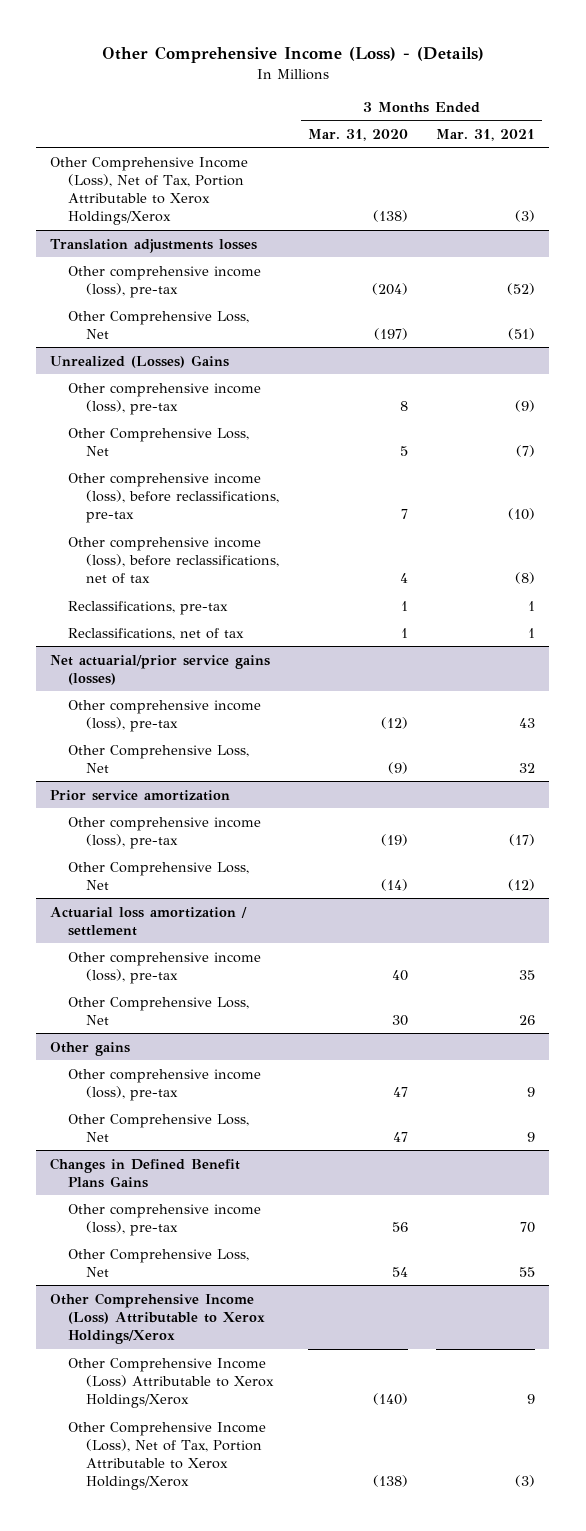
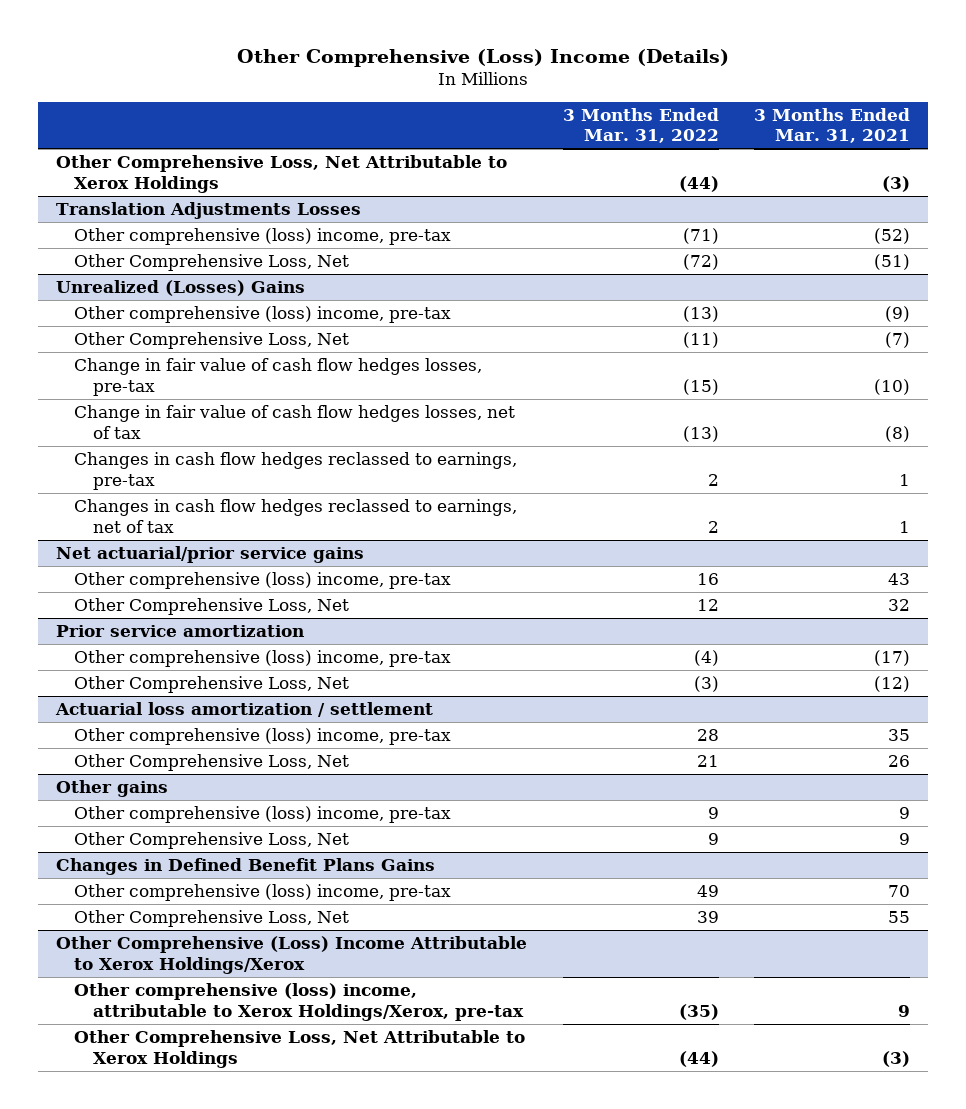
- Other Comprehensive Income (Loss) - (Details)
+ Other Comprehensive (Loss) Income (Details)
- | 3 Months Ended Mar. 31, 2020 | 3 Months Ended Mar. 31, 2021
+ | 3 Months Ended Mar. 31, 2022 | 3 Months Ended Mar. 31, 2021
- Other Comprehensive Income (Loss), Net of Tax, Portion Attributable to Xerox Holdings/Xerox | (138) | (3)
- Translation adjustments losses
- Other comprehensive income (loss), pre-tax | (204) | (52)
+ Other Comprehensive Loss, Net Attributable to Xerox Holdings | (44) | (3)
+ Translation Adjustments Losses
+ Other comprehensive (loss) income, pre-tax | (71) | (52)
@ Unrealized (Losses) Gains
- Other comprehensive income (loss), pre-tax | 8 | (9)
+ Other comprehensive (loss) income, pre-tax | (13) | (9)
- Other comprehensive income (loss), before reclassifications, pre-tax | 7 | (10)
- Other comprehensive income (loss), before reclassifications, net of tax | 4 | (8)
- Reclassifications, pre-tax | 1 | 1
- Reclassifications, net of tax | 1 | 1
- Net actuarial/prior service gains (losses)
- Other comprehensive income (loss), pre-tax | (12) | 43
@ Unrealized (Losses) Gains
+ Change in fair value of cash flow hedges losses, pre-tax | (15) | (10)
+ Change in fair value of cash flow hedges losses, net of tax | (13) | (8)
+ Changes in cash flow hedges reclassed to earnings, pre-tax | 2 | 1
+ Changes in cash flow hedges reclassed to earnings, net of tax | 2 | 1
+ Net actuarial/prior service gains
+ Other comprehensive (loss) income, pre-tax | 16 | 43
@ Prior service amortization
- Other comprehensive income (loss), pre-tax | (19) | (17)
+ Other comprehensive (loss) income, pre-tax | (4) | (17)
@ Actuarial loss amortization / settlement
- Other comprehensive income (loss), pre-tax | 40 | 35
+ Other comprehensive (loss) income, pre-tax | 28 | 35
@ Other gains
- Other comprehensive income (loss), pre-tax | 47 | 9
+ Other comprehensive (loss) income, pre-tax | 9 | 9
@ Changes in Defined Benefit Plans Gains
- Other comprehensive income (loss), pre-tax | 56 | 70
+ Other comprehensive (loss) income, pre-tax | 49 | 70
- Other Comprehensive Income (Loss) Attributable to Xerox Holdings/Xerox
- Other Comprehensive Income (Loss) Attributable to Xerox Holdings/Xerox | (140) | 9
- Other Comprehensive Income (Loss), Net of Tax, Portion Attributable to Xerox Holdings/Xerox | (138) | (3)
+ Other Comprehensive (Loss) Income Attributable to Xerox Holdings/Xerox
+ Other comprehensive (loss) income, attributable to Xerox Holdings/Xerox, pre-tax | (35) | 9
+ Other Comprehensive Loss, Net Attributable to Xerox Holdings | (44) | (3)

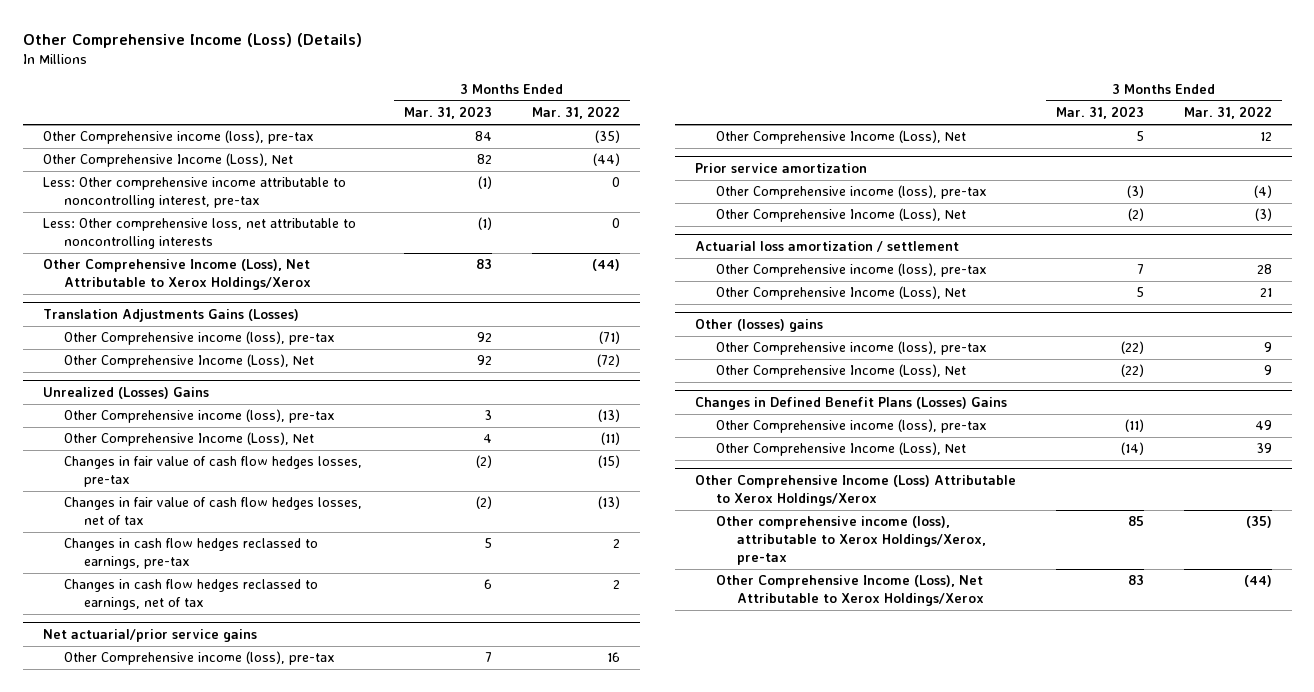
- Other Comprehensive (Loss) Income (Details)
+ Other Comprehensive Income (Loss) (Details)
- | 3 Months Ended Mar. 31, 2022 | 3 Months Ended Mar. 31, 2021
+ | 3 Months Ended Mar. 31, 2023 | 3 Months Ended Mar. 31, 2022
- Other Comprehensive Loss, Net Attributable to Xerox Holdings | (44) | (3)
- Translation Adjustments Losses
- Other comprehensive (loss) income, pre-tax | (71) | (52)
- Other Comprehensive Loss, Net | (72) | (51)
+ Other Comprehensive income (loss), pre-tax | 84 | (35)
+ Other Comprehensive Income (Loss), Net | 82 | (44)
+ Less: Other comprehensive income attributable to noncontrolling interest, pre-tax | (1) | 0
+ Less: Other comprehensive loss, net attributable to noncontrolling interests | (1) | 0
+ Other Comprehensive Income (Loss), Net Attributable to Xerox Holdings/Xerox | 83 | (44)
+ Translation Adjustments Gains (Losses)
+ Other Comprehensive income (loss), pre-tax | 92 | (71)
+ Other Comprehensive Income (Loss), Net | 92 | (72)
@ Unrealized (Losses) Gains
- Other comprehensive (loss) income, pre-tax | (13) | (9)
- Other Comprehensive Loss, Net | (11) | (7)
- Change in fair value of cash flow hedges losses, pre-tax | (15) | (10)
- Change in fair value of cash flow hedges losses, net of tax | (13) | (8)
+ Other Comprehensive income (loss), pre-tax | 3 | (13)
+ Other Comprehensive Income (Loss), Net | 4 | (11)
+ Changes in fair value of cash flow hedges losses, pre-tax | (2) | (15)
+ Changes in fair value of cash flow hedges losses, net of tax | (2) | (13)
@ Net actuarial/prior service gains
- Other comprehensive (loss) income, pre-tax | 16 | 43
- Other Comprehensive Loss, Net | 12 | 32
+ Other Comprehensive income (loss), pre-tax | 7 | 16
+ Other Comprehensive Income (Loss), Net | 5 | 12
@ Prior service amortization
- Other comprehensive (loss) income, pre-tax | (4) | (17)
- Other Comprehensive Loss, Net | (3) | (12)
+ Other Comprehensive income (loss), pre-tax | (3) | (4)
+ Other Comprehensive Income (Loss), Net | (2) | (3)
@ Actuarial loss amortization / settlement
- Other comprehensive (loss) income, pre-tax | 28 | 35
- Other Comprehensive Loss, Net | 21 | 26
- Other gains
- Other comprehensive (loss) income, pre-tax | 9 | 9
- Other Comprehensive Loss, Net | 9 | 9
- Changes in Defined Benefit Plans Gains
- Other comprehensive (loss) income, pre-tax | 49 | 70
- Other Comprehensive Loss, Net | 39 | 55
- Other Comprehensive (Loss) Income Attributable to Xerox Holdings/Xerox
- Other comprehensive (loss) income, attributable to Xerox Holdings/Xerox, pre-tax | (35) | 9
- Other Comprehensive Loss, Net Attributable to Xerox Holdings | (44) | (3)
@ Actuarial loss amortization / settlement
+ Other Comprehensive income (loss), pre-tax | 7 | 28
+ Other Comprehensive Income (Loss), Net | 5 | 21
+ Other (losses) gains
+ Other Comprehensive income (loss), pre-tax | (22) | 9
+ Other Comprehensive Income (Loss), Net | (22) | 9
+ Changes in Defined Benefit Plans (Losses) Gains
+ Other Comprehensive income (loss), pre-tax | (11) | 49
+ Other Comprehensive Income (Loss), Net | (14) | 39
+ Other Comprehensive Income (Loss) Attributable to Xerox Holdings/Xerox
+ Other comprehensive income (loss), attributable to Xerox Holdings/Xerox, pre-tax | 85 | (35)
+ Other Comprehensive Income (Loss), Net Attributable to Xerox Holdings/Xerox | 83 | (44)

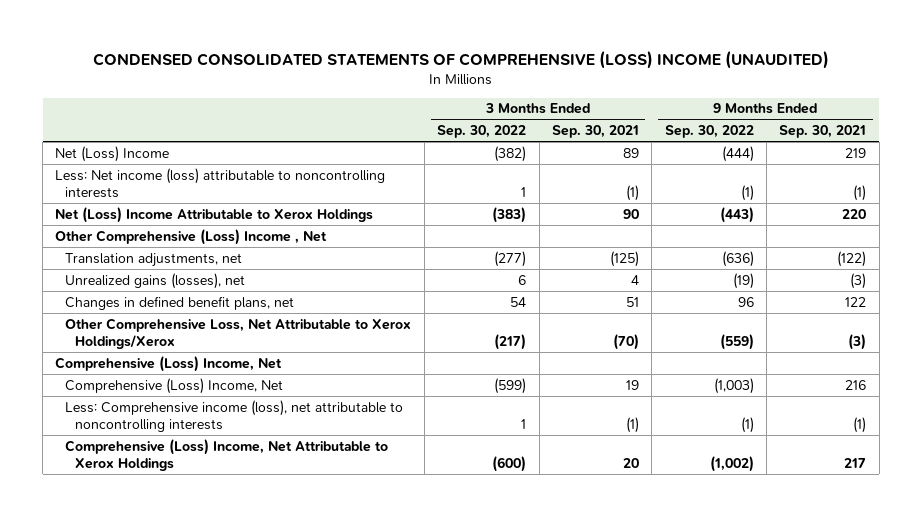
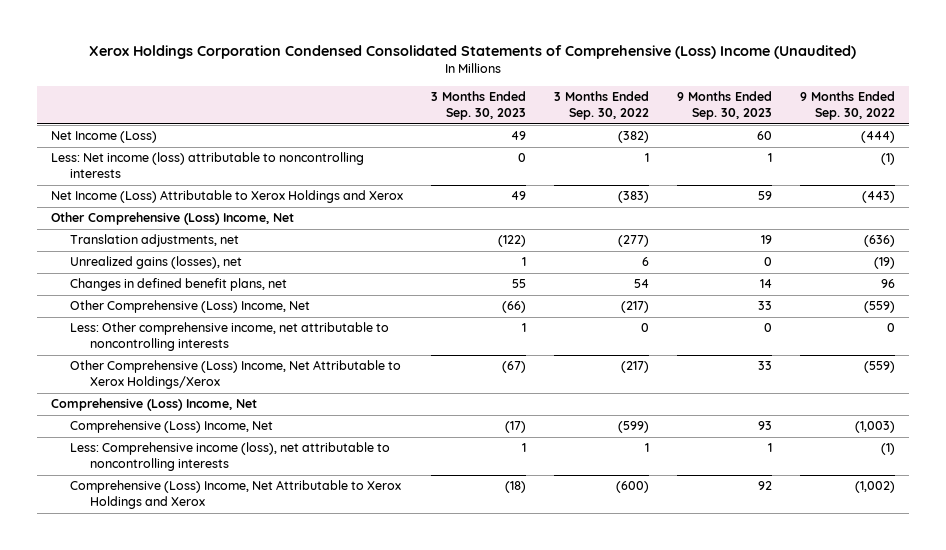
- CONDENSED CONSOLIDATED STATEMENTS OF COMPREHENSIVE (LOSS) INCOME (UNAUDITED)
+ Xerox Holdings Corporation Condensed Consolidated Statements of Comprehensive (Loss) Income (Unaudited)
- | 3 Months Ended Sep. 30, 2022 | 3 Months Ended Sep. 30, 2021 | 9 Months Ended Sep. 30, 2022 | 9 Months Ended Sep. 30, 2021
+ | 3 Months Ended Sep. 30, 2023 | 3 Months Ended Sep. 30, 2022 | 9 Months Ended Sep. 30, 2023 | 9 Months Ended Sep. 30, 2022
- Net (Loss) Income | (382) | 89 | (444) | 219
+ Net Income (Loss) | 49 | (382) | 60 | (444)
- Net (Loss) Income Attributable to Xerox Holdings | (383) | 90 | (443) | 220
- Other Comprehensive (Loss) Income , Net
+ Net Income (Loss) Attributable to Xerox Holdings and Xerox | 49 | (383) | 59 | (443)
+ Other Comprehensive (Loss) Income, Net
- Other Comprehensive Loss, Net Attributable to Xerox Holdings/Xerox | (217) | (70) | (559) | (3)
+ Other Comprehensive (Loss) Income, Net | (66) | (217) | 33 | (559)
+ Less: Other comprehensive income, net attributable to noncontrolling interests | 1 | 0 | 0 | 0
+ Other Comprehensive (Loss) Income, Net Attributable to Xerox Holdings/Xerox | (67) | (217) | 33 | (559)
- Comprehensive (Loss) Income, Net Attributable to Xerox Holdings | (600) | 20 | (1,002) | 217
+ Comprehensive (Loss) Income, Net Attributable to Xerox Holdings and Xerox | (18) | (600) | 92 | (1,002)

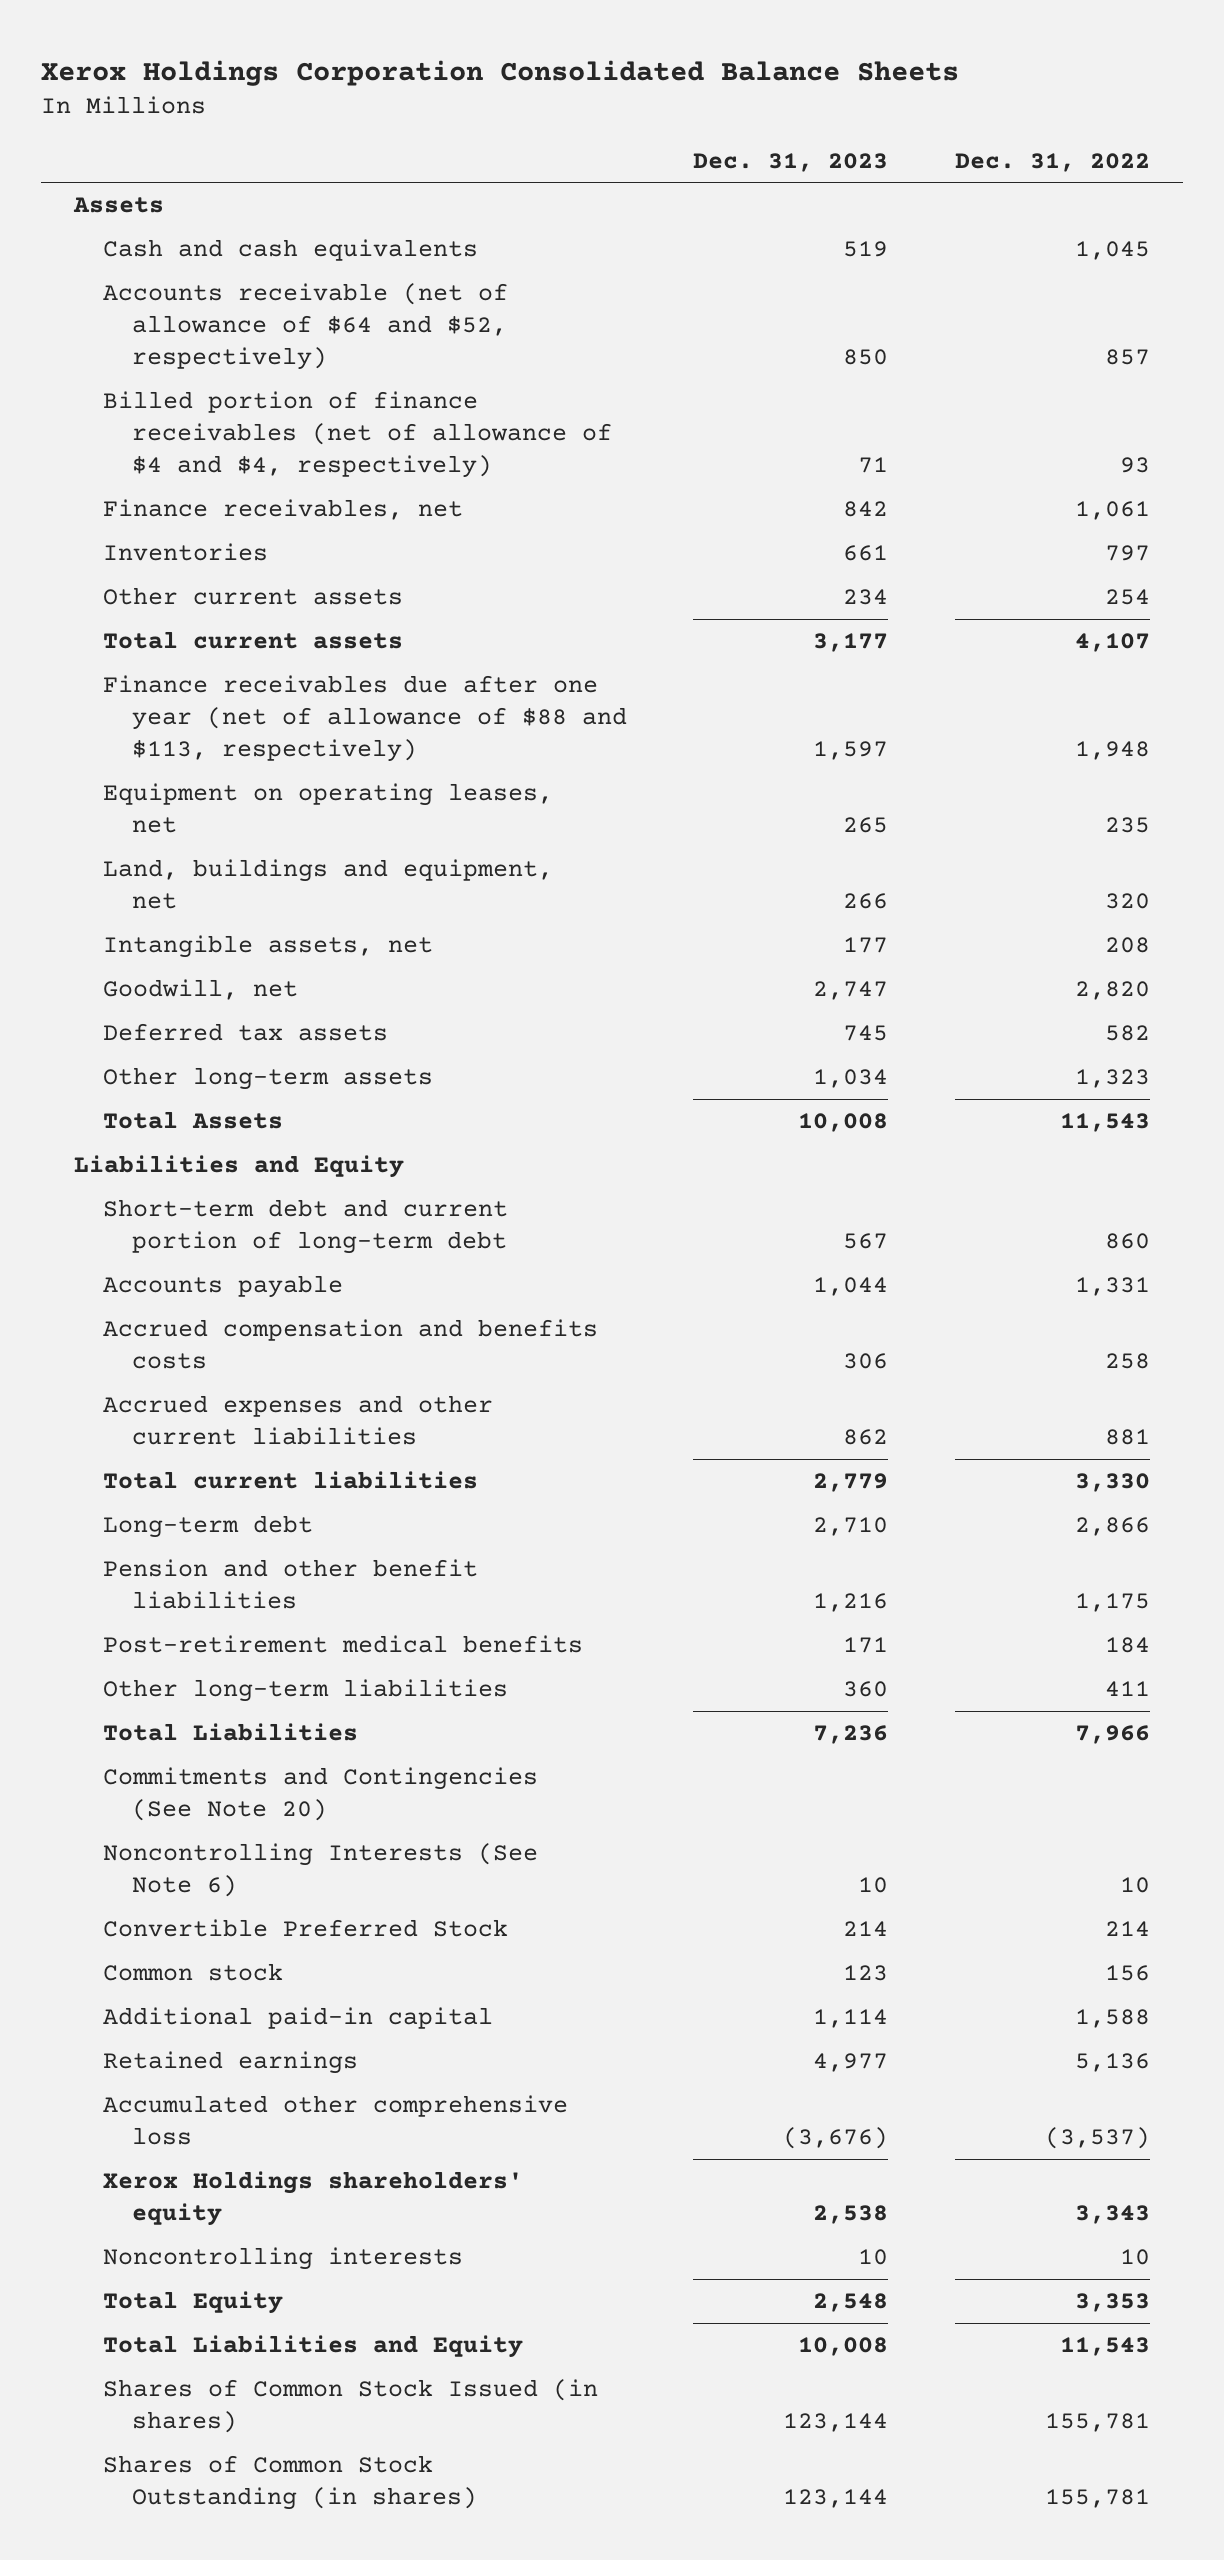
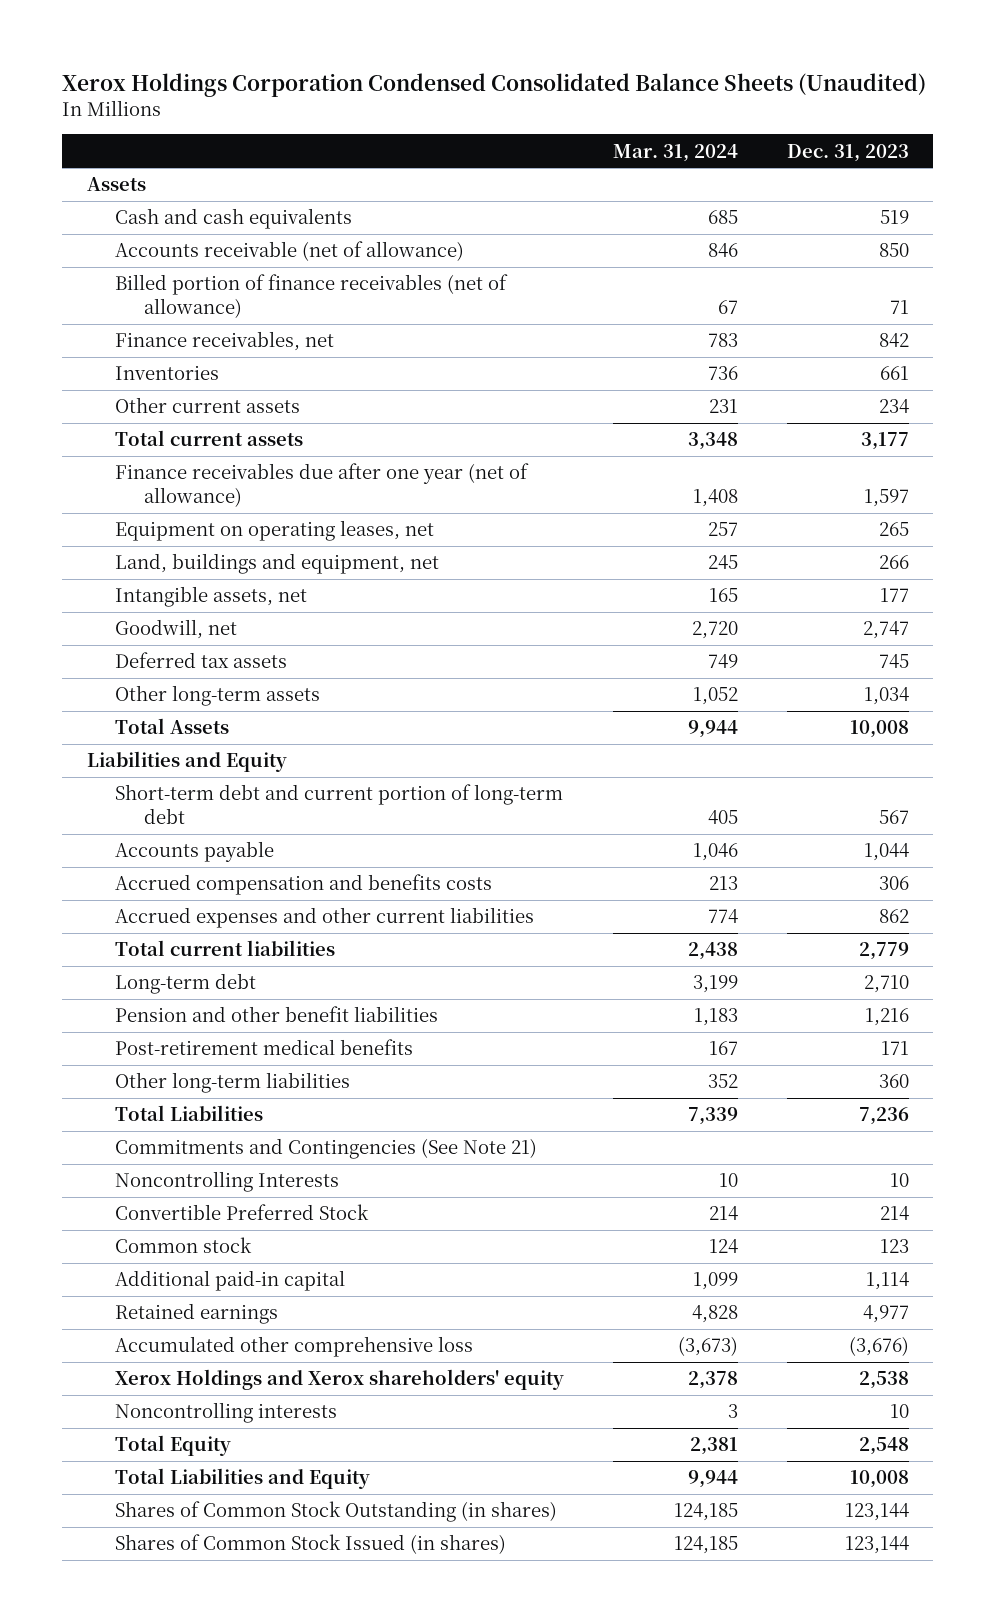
- Xerox Holdings Corporation Consolidated Balance Sheets
+ Xerox Holdings Corporation Condensed Consolidated Balance Sheets (Unaudited)
- | Dec. 31, 2023 | Dec. 31, 2022
+ | Mar. 31, 2024 | Dec. 31, 2023
- Accounts receivable (net of allowance of $64 and $52, respectively) | 850 | 857
- Billed portion of finance receivables (net of allowance of $4 and $4, respectively) | 71 | 93
+ Accounts receivable (net of allowance) | 846 | 850
+ Billed portion of finance receivables (net of allowance) | 67 | 71
- Finance receivables due after one year (net of allowance of $88 and $113, respectively) | 1,597 | 1,948
+ Finance receivables due after one year (net of allowance) | 1,408 | 1,597
- Commitments and Contingencies (See Note 20)
- Noncontrolling Interests (See Note 6) | 10 | 10
+ Commitments and Contingencies (See Note 21)
+ Noncontrolling Interests | 10 | 10
- Xerox Holdings shareholders' equity | 2,538 | 3,343
+ Xerox Holdings and Xerox shareholders' equity | 2,378 | 2,538
moved down: Shares of Common Stock Issued (in shares) | 124,185 | 123,144

